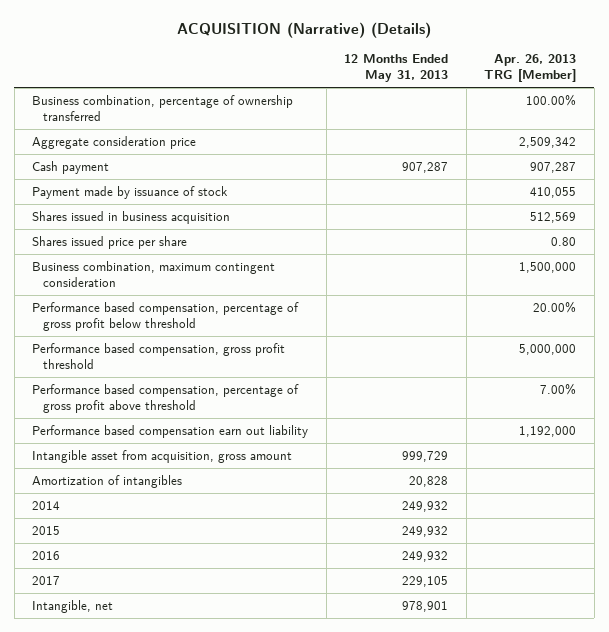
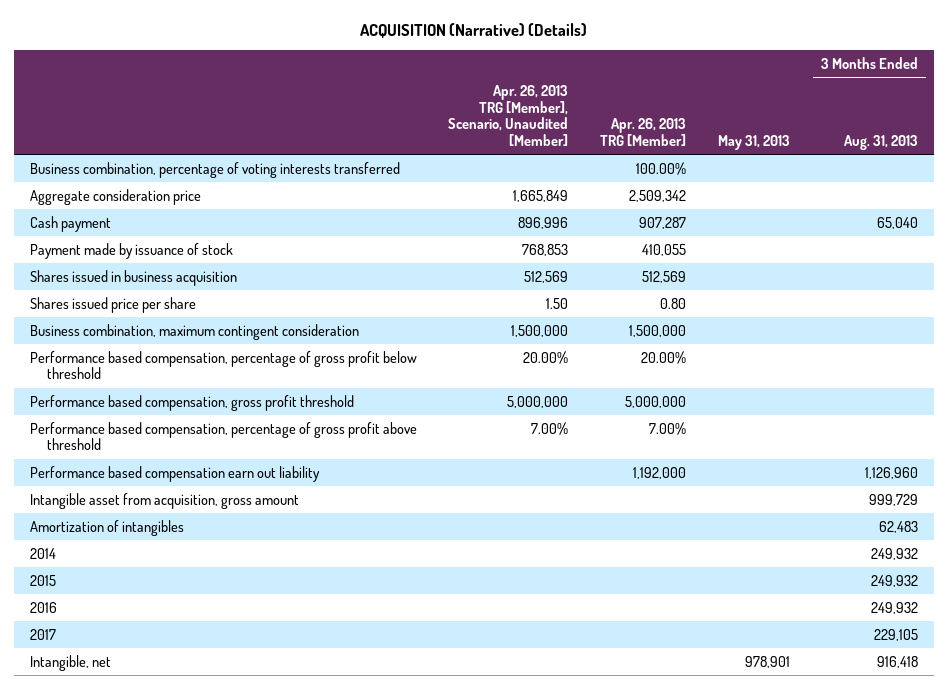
- | 12 Months Ended May 31, 2013 | Apr. 26, 2013 TRG [Member]
+ | Apr. 26, 2013 TRG [Member], Scenario, Unaudited [Member] | Apr. 26, 2013 TRG [Member] | May 31, 2013 | 3 Months Ended Aug. 31, 2013
- Business combination, percentage of ownership transferred | | 100.00%
+ Business combination, percentage of voting interests transferred | | 100.00% | |

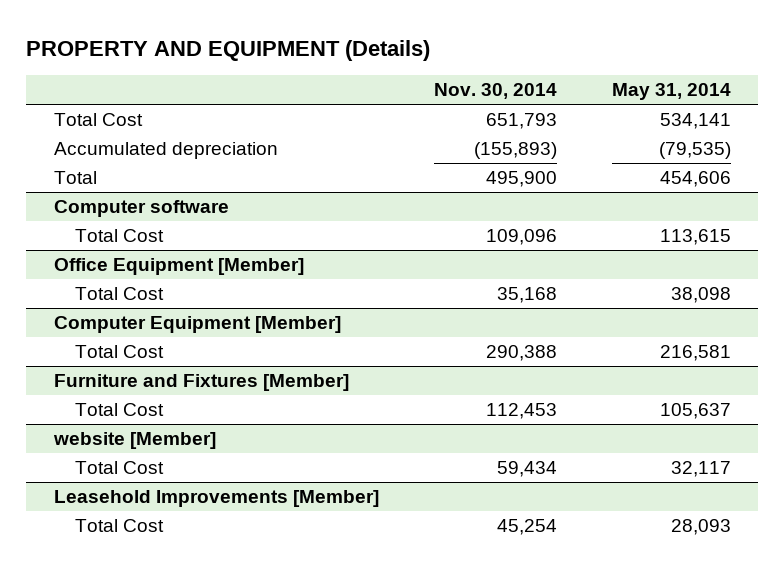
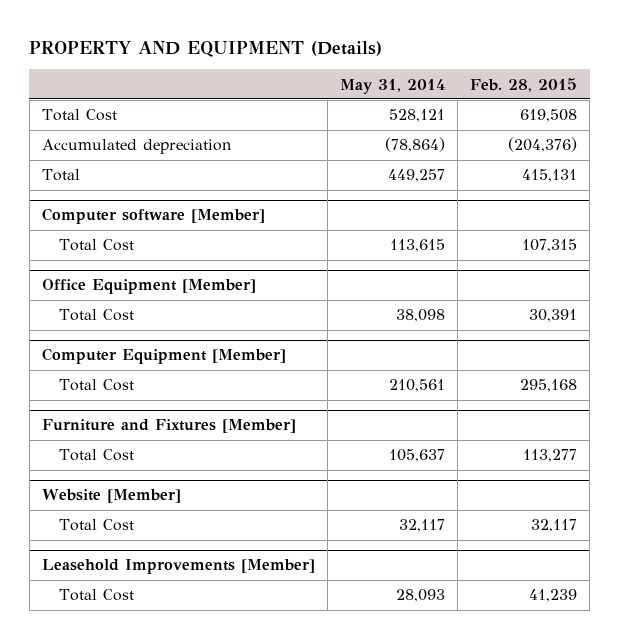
- | Nov. 30, 2014 | May 31, 2014
+ | May 31, 2014 | Feb. 28, 2015
- Total Cost | 651,793 | 534,141
- Accumulated depreciation | (155,893) | (79,535)
- Total | 495,900 | 454,606
- Computer software
+ Total Cost | 528,121 | 619,508
+ Accumulated depreciation | (78,864) | (204,376)
+ Total | 449,257 | 415,131
+ Computer software [Member]
@ Computer Equipment [Member]
- Total Cost | 290,388 | 216,581
+ Total Cost | 210,561 | 295,168
- website [Member]
+ Website [Member]

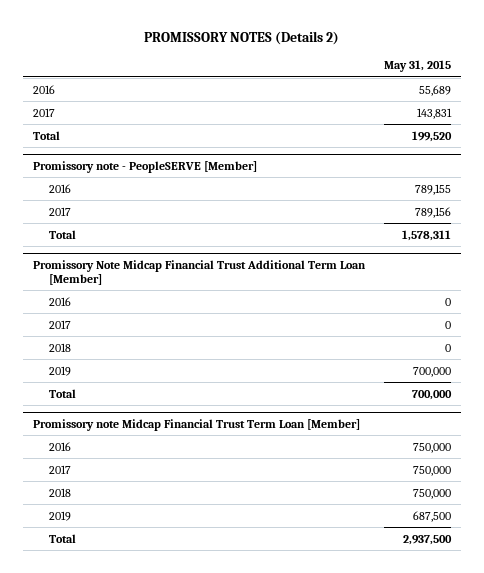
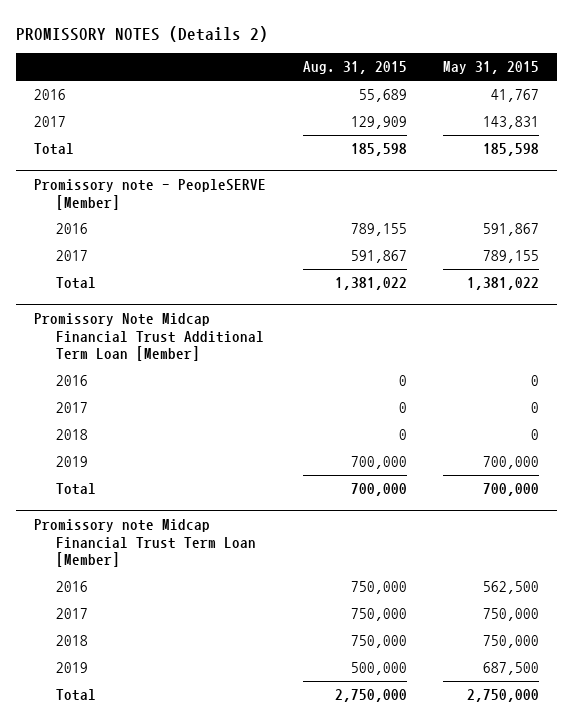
- | May 31, 2015
+ | Aug. 31, 2015 | May 31, 2015
- 2016 | 55,689
+ 2016 | 55,689 | 41,767
- Total | 199,520
+ Total | 185,598 | 185,598
@ Promissory note - PeopleSERVE [Member]
- 2016 | 789,155
- 2017 | 789,156
- Total | 1,578,311
+ 2016 | 789,155 | 591,867
+ 2017 | 591,867 | 789,155
+ Total | 1,381,022 | 1,381,022
@ Promissory note Midcap Financial Trust Term Loan [Member]
- 2016 | 750,000
+ 2016 | 750,000 | 562,500
- Total | 2,937,500
+ Total | 2,750,000 | 2,750,000

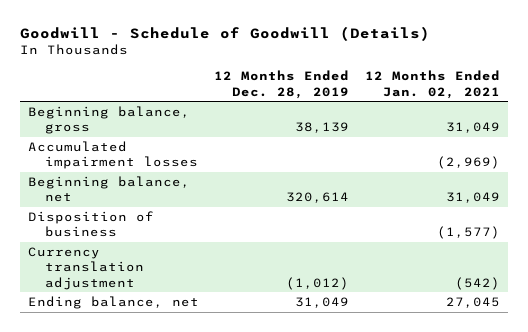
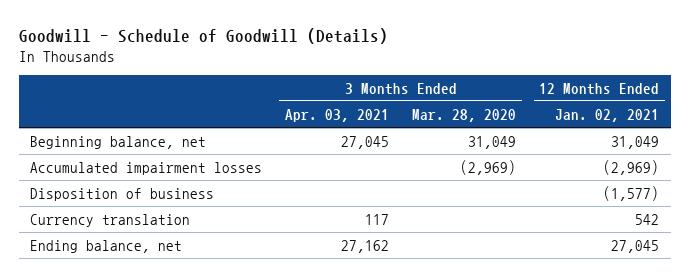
- | 12 Months Ended Dec. 28, 2019 | 12 Months Ended Jan. 02, 2021
+ | 3 Months Ended Apr. 03, 2021 | 3 Months Ended Mar. 28, 2020 | 12 Months Ended Jan. 02, 2021
- Beginning balance, gross | 38,139 | 31,049
moved down: Accumulated impairment losses | | (2,969) | (2,969)
- Currency translation adjustment | (1,012) | (542)
+ Currency translation | 117 | | 542

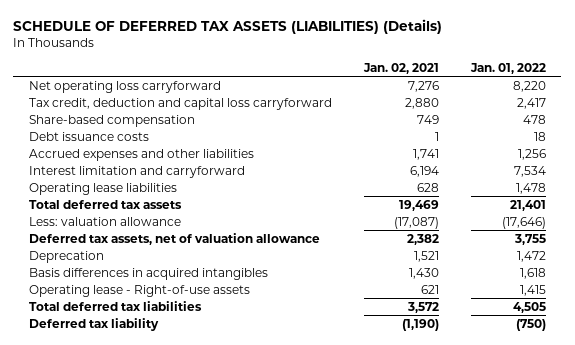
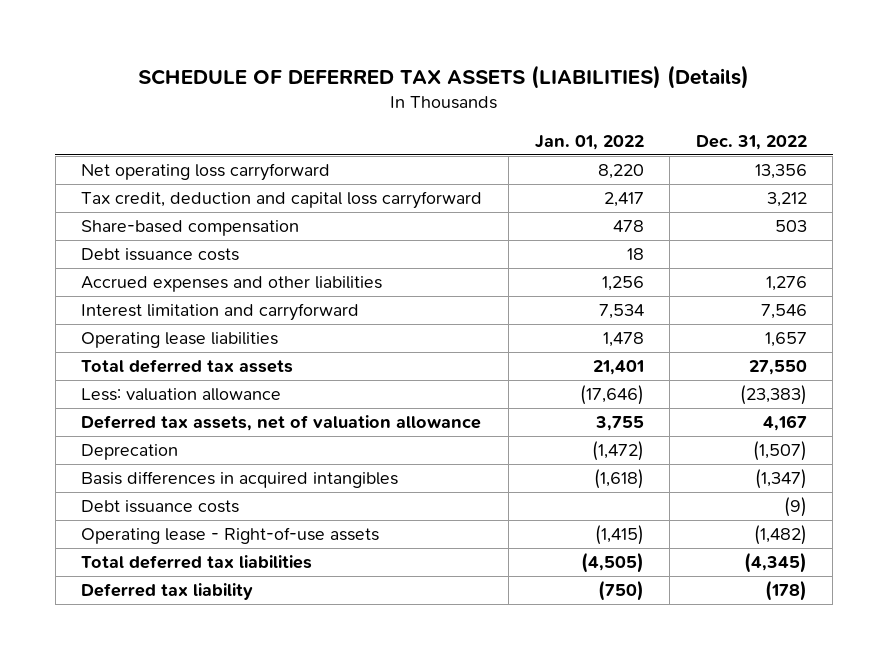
- | Jan. 02, 2021 | Jan. 01, 2022
+ | Jan. 01, 2022 | Dec. 31, 2022
- Deprecation | 1,521 | 1,472
- Basis differences in acquired intangibles | 1,430 | 1,618
- Operating lease - Right-of-use assets | 621 | 1,415
- Total deferred tax liabilities | 3,572 | 4,505
+ Deprecation | (1,472) | (1,507)
+ Basis differences in acquired intangibles | (1,618) | (1,347)
+ Debt issuance costs | | (9)
+ Operating lease - Right-of-use assets | (1,415) | (1,482)
+ Total deferred tax liabilities | (4,505) | (4,345)

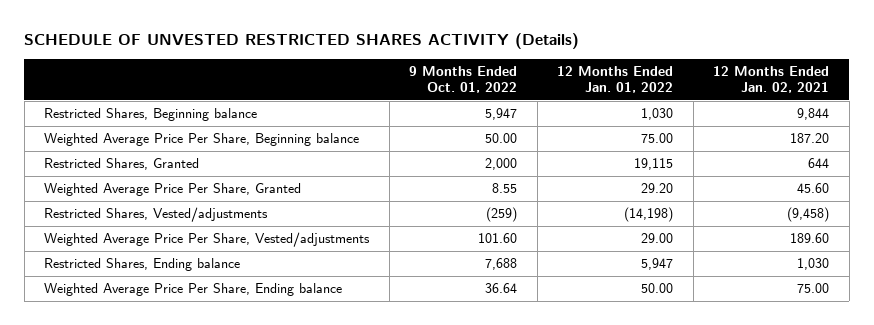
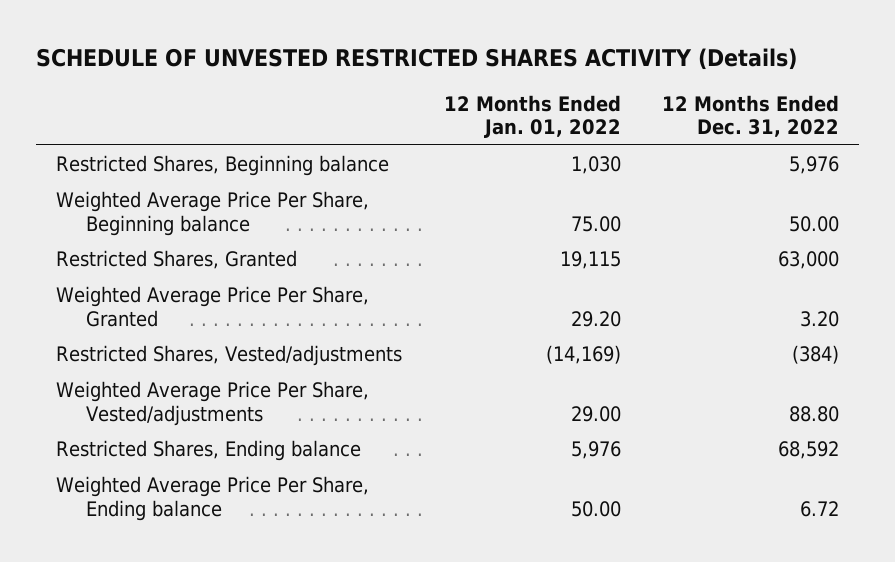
- | 9 Months Ended Oct. 01, 2022 | 12 Months Ended Jan. 01, 2022 | 12 Months Ended Jan. 02, 2021
+ | 12 Months Ended Jan. 01, 2022 | 12 Months Ended Dec. 31, 2022
- Restricted Shares, Vested/adjustments | (259) | (14,198) | (9,458)
+ Restricted Shares, Vested/adjustments | (14,169) | (384)
- Restricted Shares, Ending balance | 7,688 | 5,947 | 1,030
+ Restricted Shares, Ending balance | 5,976 | 68,592

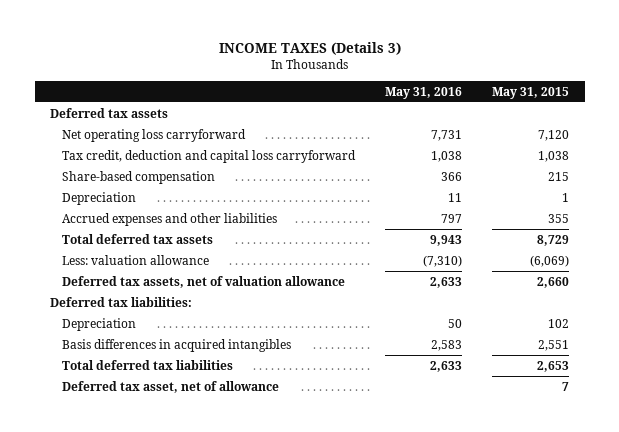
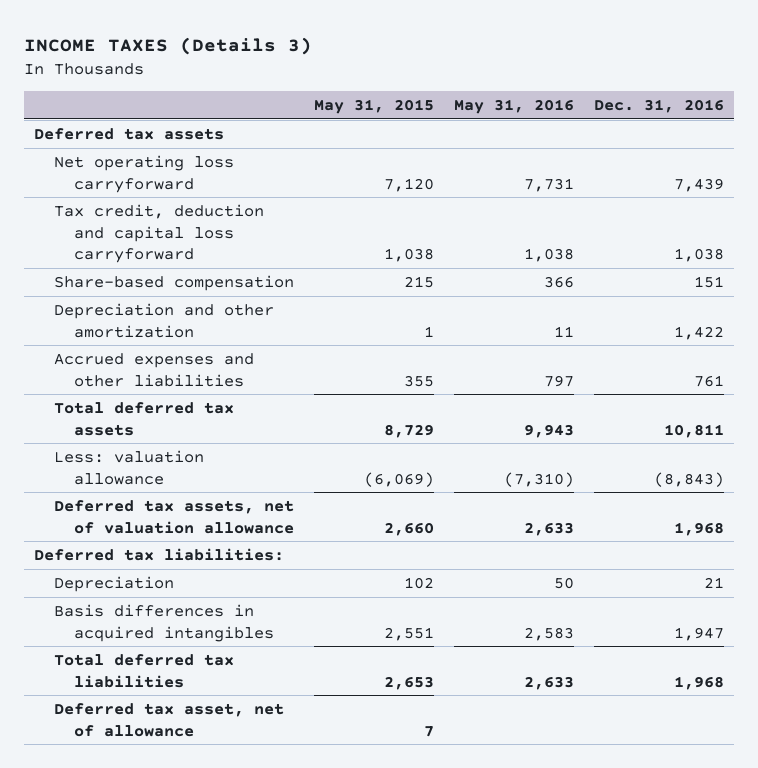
- | May 31, 2016 | May 31, 2015
+ | May 31, 2015 | May 31, 2016 | Dec. 31, 2016
- Depreciation | 11 | 1
+ Depreciation and other amortization | 1 | 11 | 1,422

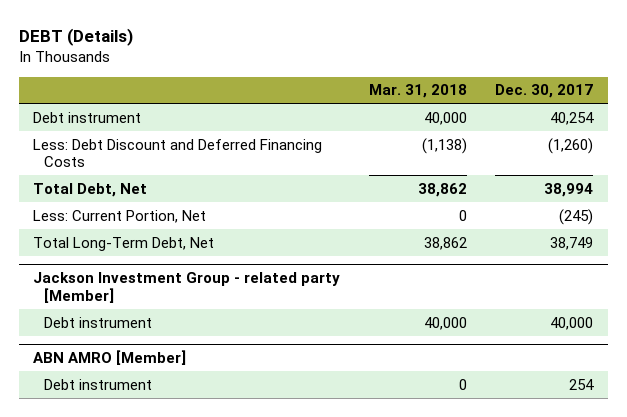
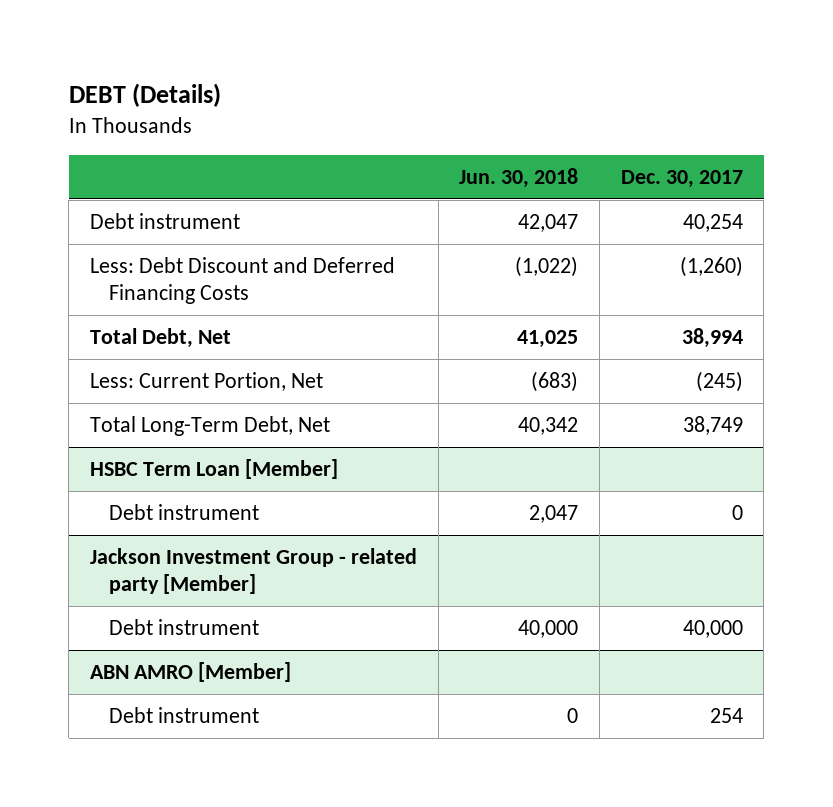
- | Mar. 31, 2018 | Dec. 30, 2017
+ | Jun. 30, 2018 | Dec. 30, 2017
+ HSBC Term Loan [Member]
+ Debt instrument | 2,047 | 0

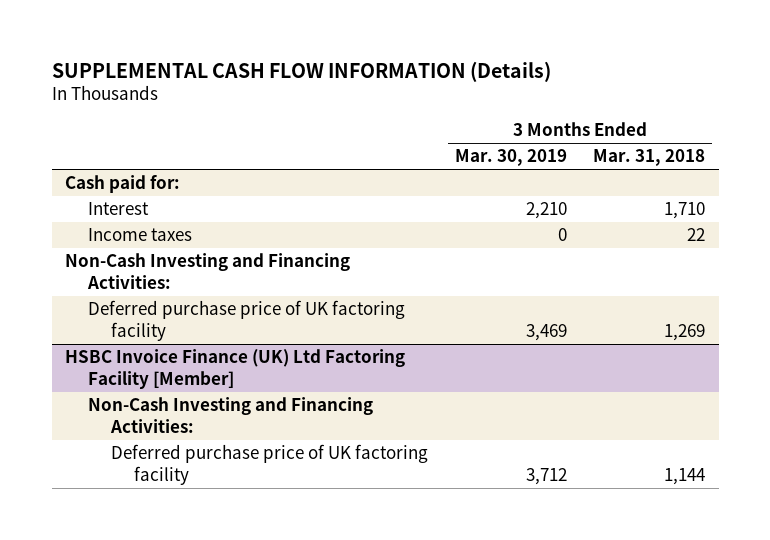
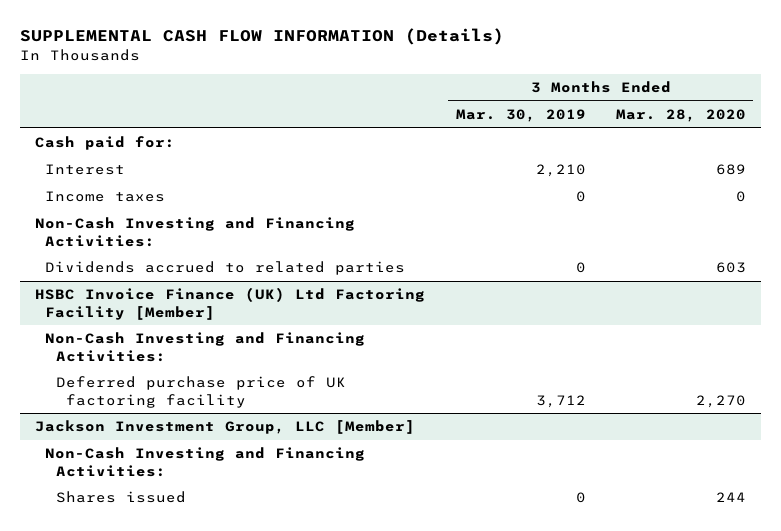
- | 3 Months Ended Mar. 30, 2019 | 3 Months Ended Mar. 31, 2018
+ | 3 Months Ended Mar. 30, 2019 | 3 Months Ended Mar. 28, 2020
- Deferred purchase price of UK factoring facility | 3,469 | 1,269
+ Dividends accrued to related parties | 0 | 603
+ Jackson Investment Group, LLC [Member]
+ Non-Cash Investing and Financing Activities:
+ Shares issued | 0 | 244

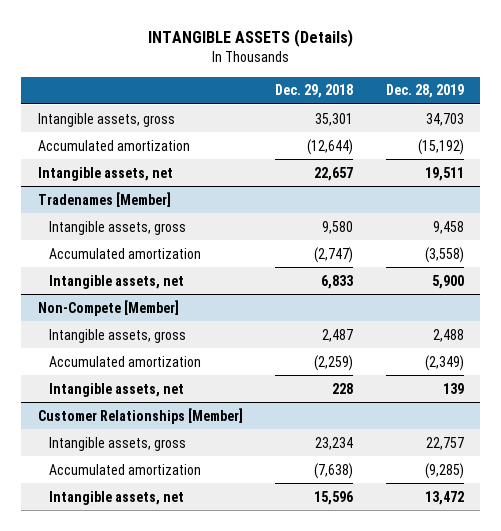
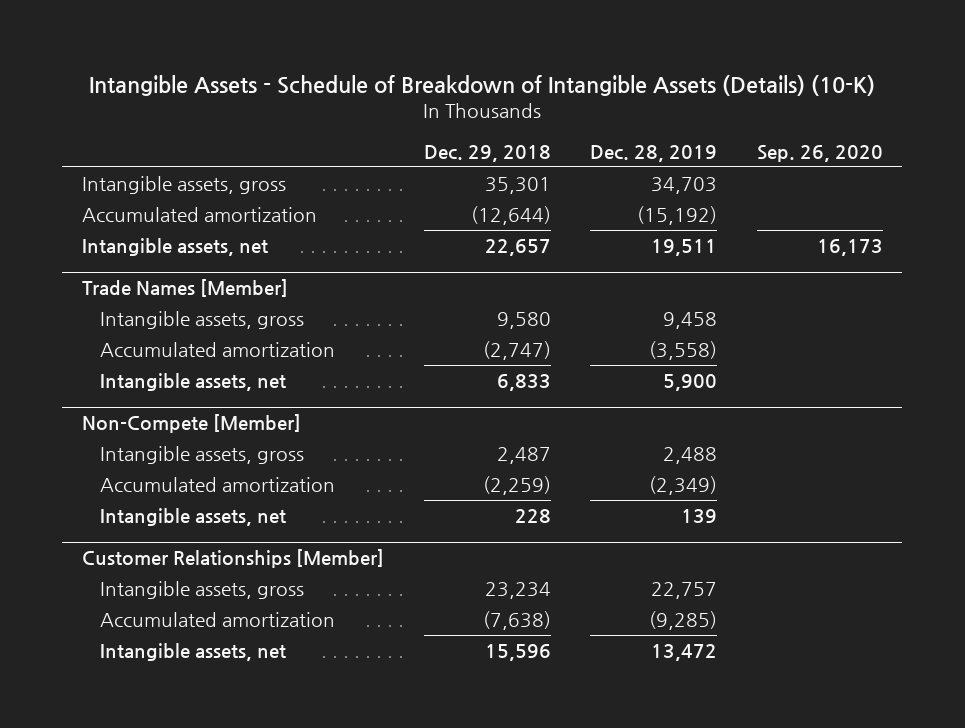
- INTANGIBLE ASSETS (Details)
+ Intangible Assets - Schedule of Breakdown of Intangible Assets (Details) (10-K)
- | Dec. 29, 2018 | Dec. 28, 2019
+ | Dec. 29, 2018 | Dec. 28, 2019 | Sep. 26, 2020
- Tradenames [Member]
+ Trade Names [Member]

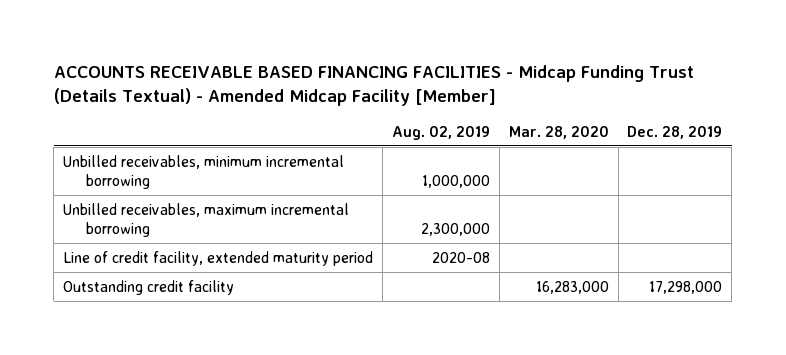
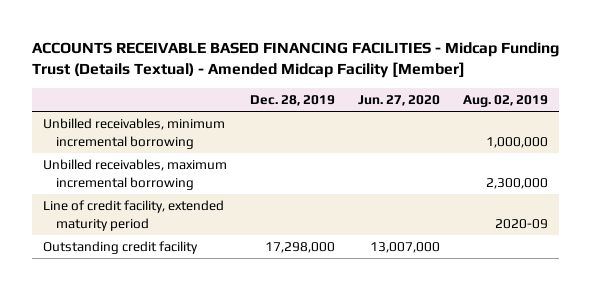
- | Aug. 02, 2019 | Mar. 28, 2020 | Dec. 28, 2019
+ | Dec. 28, 2019 | Jun. 27, 2020 | Aug. 02, 2019
- Line of credit facility, extended maturity period | 2020-08 | |
+ Line of credit facility, extended maturity period | | | 2020-09

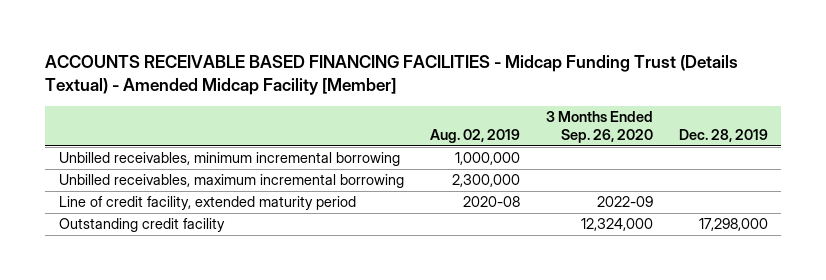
- | Dec. 28, 2019 | Jun. 27, 2020 | Aug. 02, 2019
+ | Aug. 02, 2019 | 3 Months Ended Sep. 26, 2020 | Dec. 28, 2019
- Line of credit facility, extended maturity period | | | 2020-09
+ Line of credit facility, extended maturity period | 2020-08 | 2022-09 |

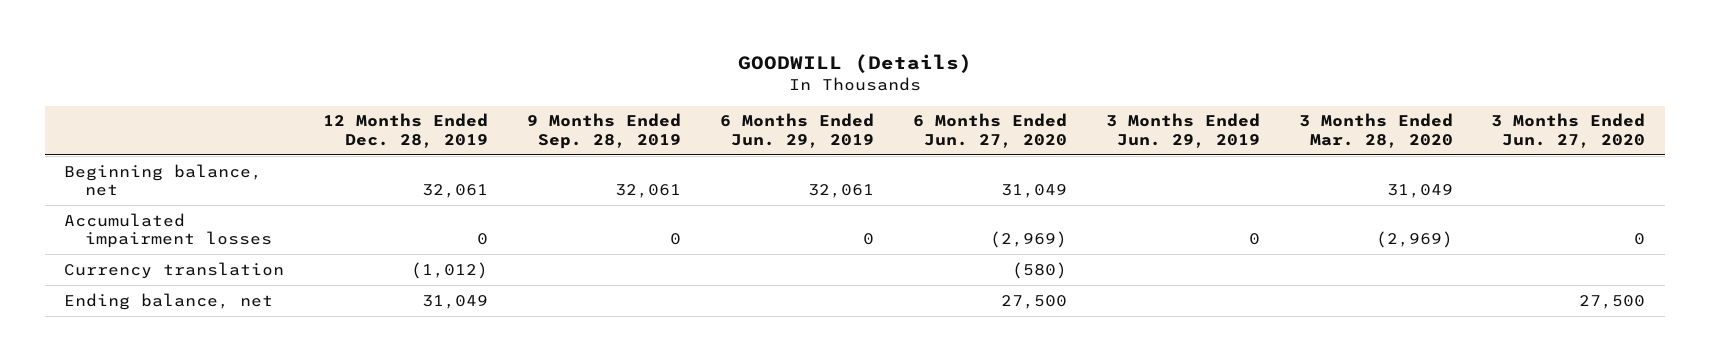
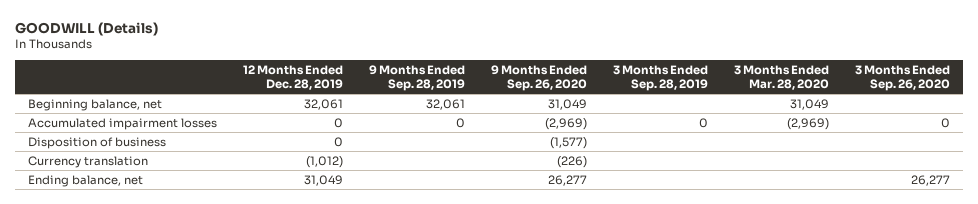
- | 12 Months Ended Dec. 28, 2019 | 9 Months Ended Sep. 28, 2019 | 6 Months Ended Jun. 29, 2019 | 6 Months Ended Jun. 27, 2020 | 3 Months Ended Jun. 29, 2019 | 3 Months Ended Mar. 28, 2020 | 3 Months Ended Jun. 27, 2020
+ | 12 Months Ended Dec. 28, 2019 | 9 Months Ended Sep. 28, 2019 | 9 Months Ended Sep. 26, 2020 | 3 Months Ended Sep. 28, 2019 | 3 Months Ended Mar. 28, 2020 | 3 Months Ended Sep. 26, 2020
+ Disposition of business | 0 | | (1,577) | | |

